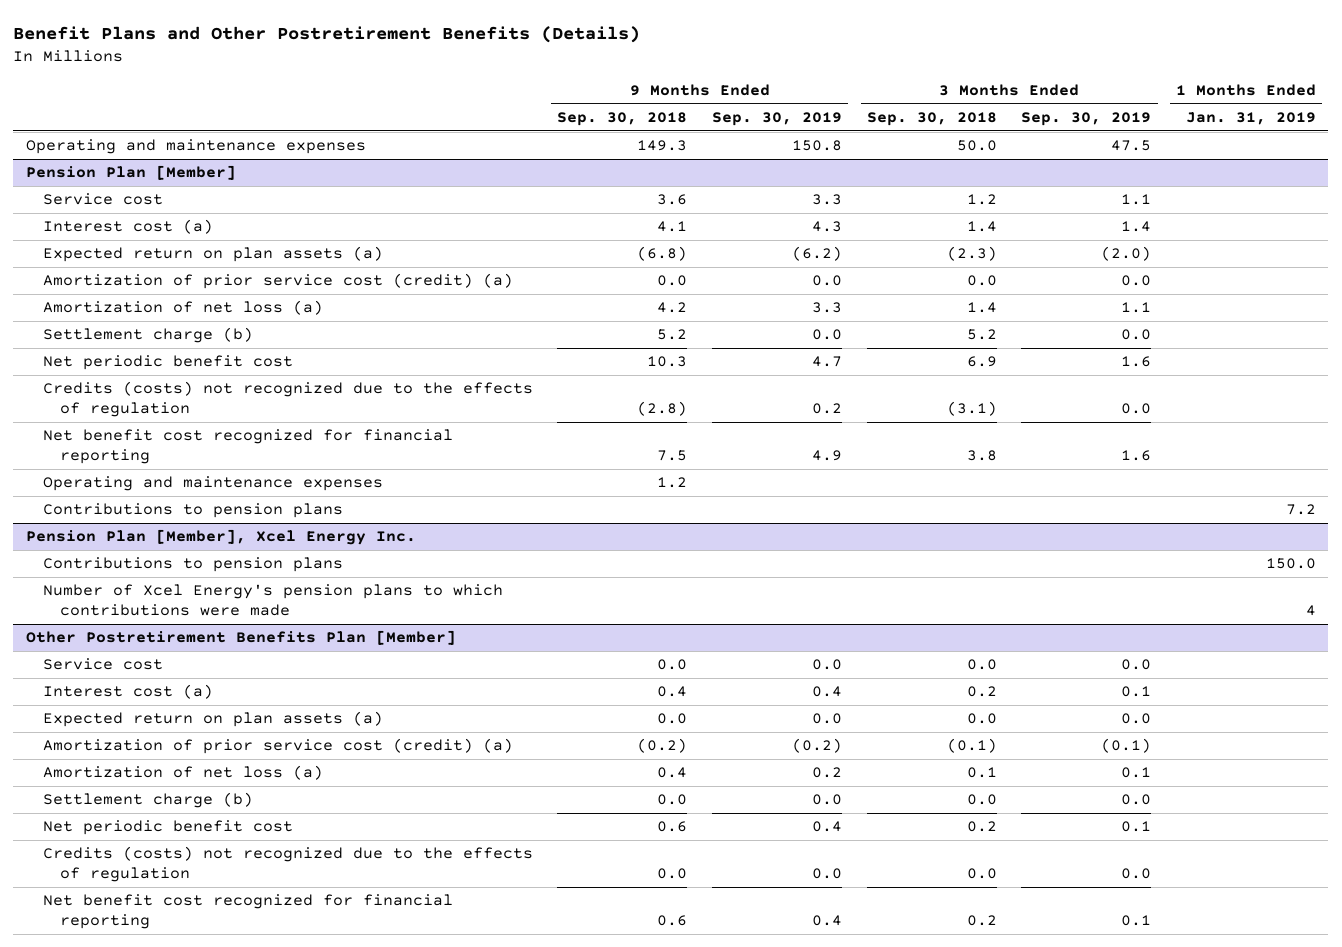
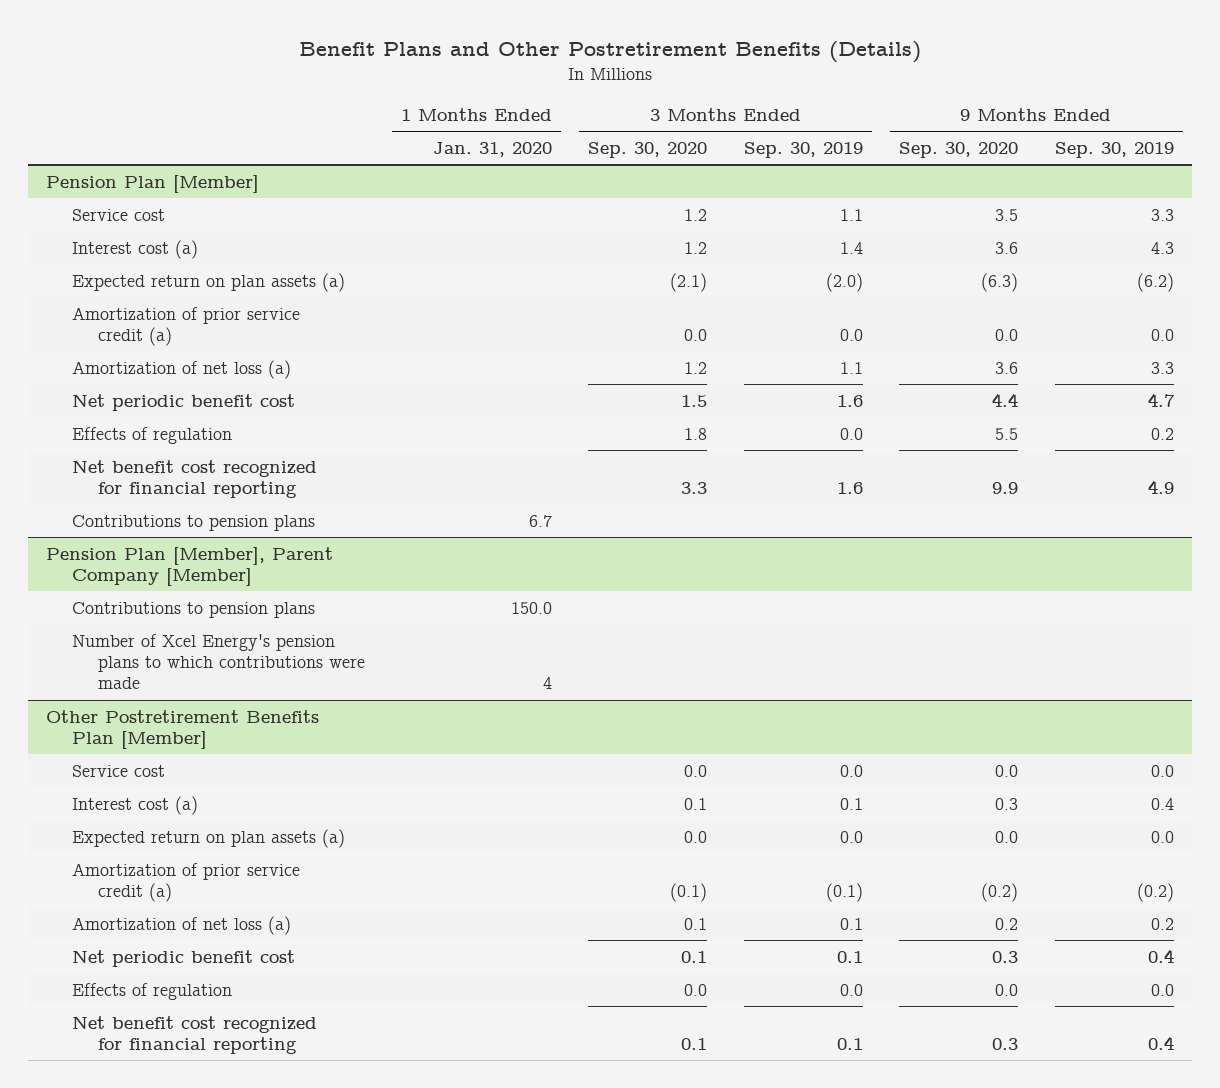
- | 9 Months Ended Sep. 30, 2018 | 9 Months Ended Sep. 30, 2019 | 3 Months Ended Sep. 30, 2018 | 3 Months Ended Sep. 30, 2019 | 1 Months Ended Jan. 31, 2019
+ | 1 Months Ended Jan. 31, 2020 | 3 Months Ended Sep. 30, 2020 | 3 Months Ended Sep. 30, 2019 | 9 Months Ended Sep. 30, 2020 | 9 Months Ended Sep. 30, 2019
- Operating and maintenance expenses | 149.3 | 150.8 | 50.0 | 47.5 |
@ Pension Plan [Member]
- Amortization of prior service cost (credit) (a) | 0.0 | 0.0 | 0.0 | 0.0 |
+ Amortization of prior service credit (a) | | 0.0 | 0.0 | 0.0 | 0.0
- Settlement charge (b) | 5.2 | 0.0 | 5.2 | 0.0 |
- Credits (costs) not recognized due to the effects of regulation | (2.8) | 0.2 | (3.1) | 0.0 |
+ Effects of regulation | | 1.8 | 0.0 | 5.5 | 0.2
- Operating and maintenance expenses | 1.2 | | | |
- Pension Plan [Member], Xcel Energy Inc.
+ Pension Plan [Member], Parent Company [Member]
@ Other Postretirement Benefits Plan [Member]
- Amortization of prior service cost (credit) (a) | (0.2) | (0.2) | (0.1) | (0.1) |
+ Amortization of prior service credit (a) | | (0.1) | (0.1) | (0.2) | (0.2)
- Settlement charge (b) | 0.0 | 0.0 | 0.0 | 0.0 |
- Credits (costs) not recognized due to the effects of regulation | 0.0 | 0.0 | 0.0 | 0.0 |
+ Effects of regulation | | 0.0 | 0.0 | 0.0 | 0.0

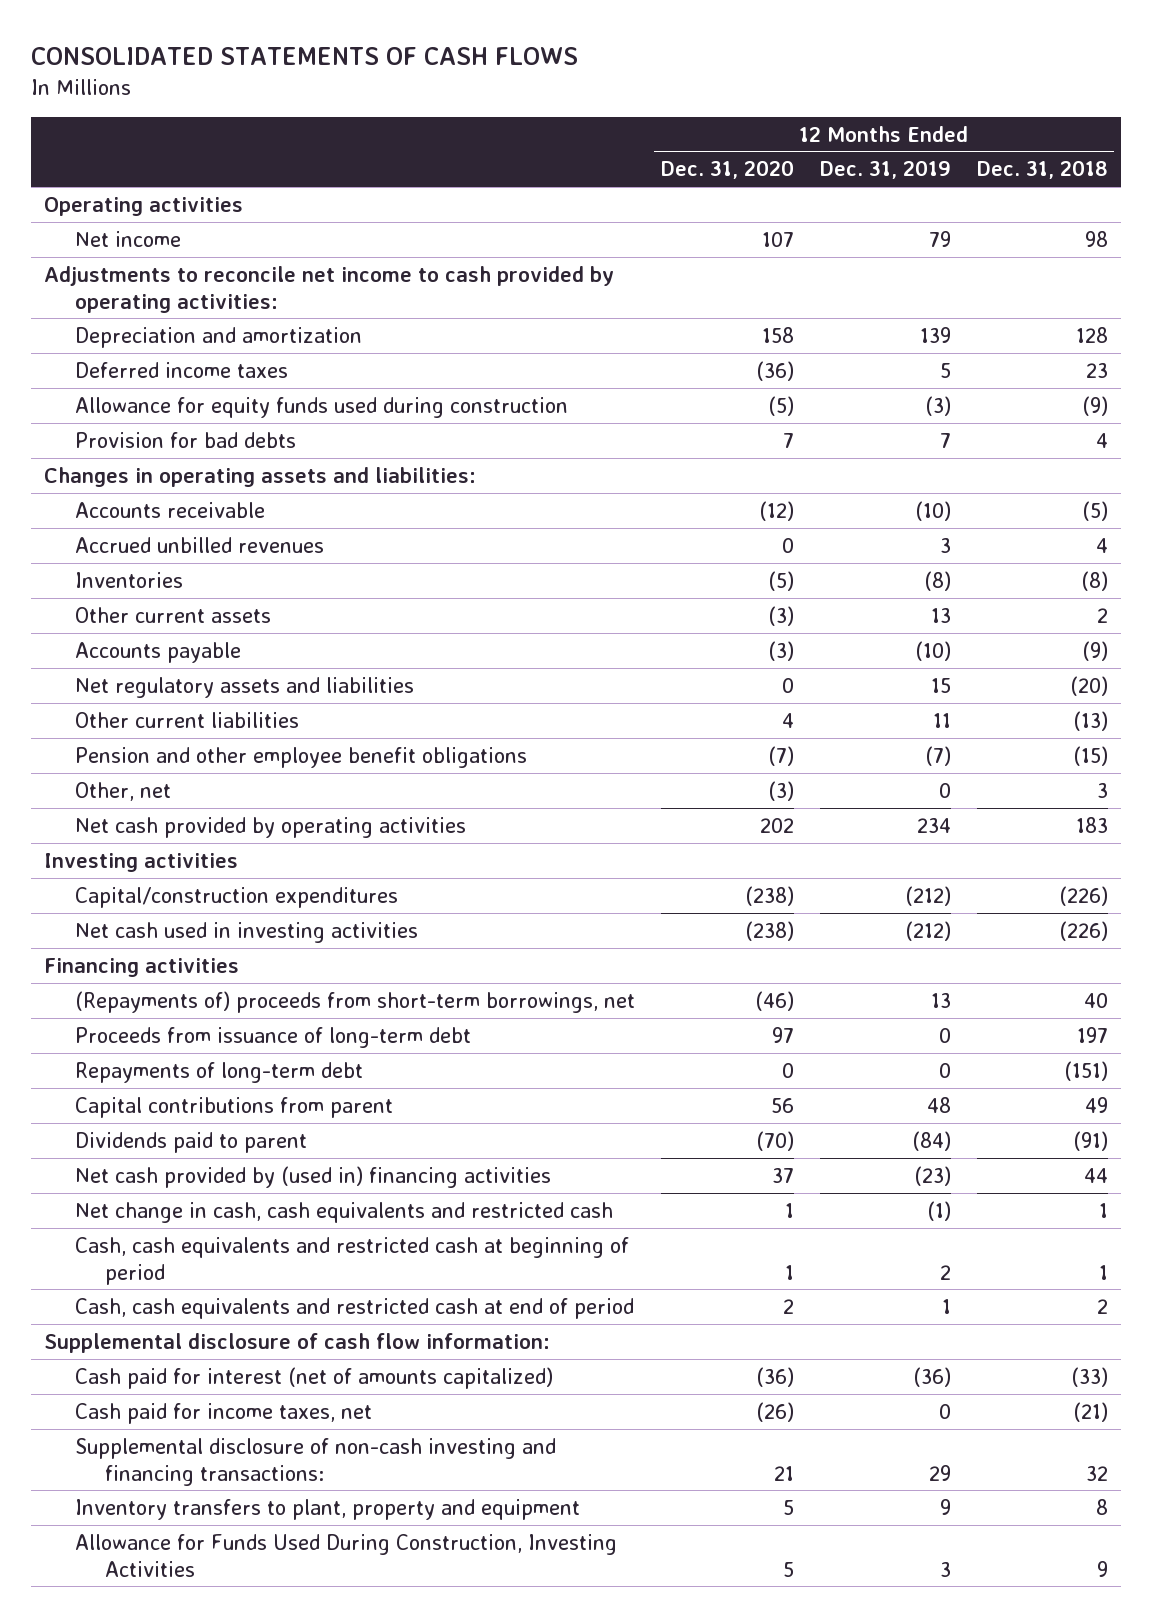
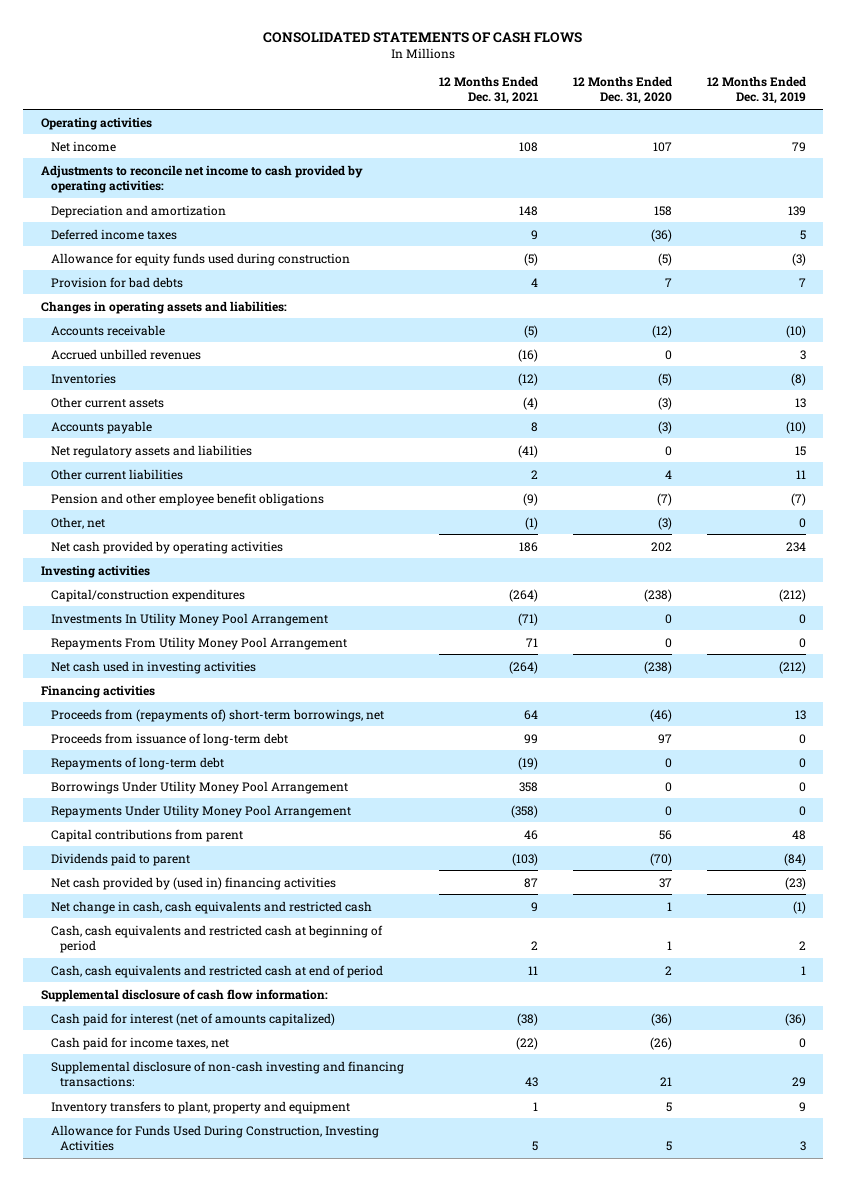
- | 12 Months Ended Dec. 31, 2020 | 12 Months Ended Dec. 31, 2019 | 12 Months Ended Dec. 31, 2018
+ | 12 Months Ended Dec. 31, 2021 | 12 Months Ended Dec. 31, 2020 | 12 Months Ended Dec. 31, 2019
+ Investments In Utility Money Pool Arrangement | (71) | 0 | 0
+ Repayments From Utility Money Pool Arrangement | 71 | 0 | 0
- (Repayments of) proceeds from short-term borrowings, net | (46) | 13 | 40
+ Proceeds from (repayments of) short-term borrowings, net | 64 | (46) | 13
+ Borrowings Under Utility Money Pool Arrangement | 358 | 0 | 0
+ Repayments Under Utility Money Pool Arrangement | (358) | 0 | 0

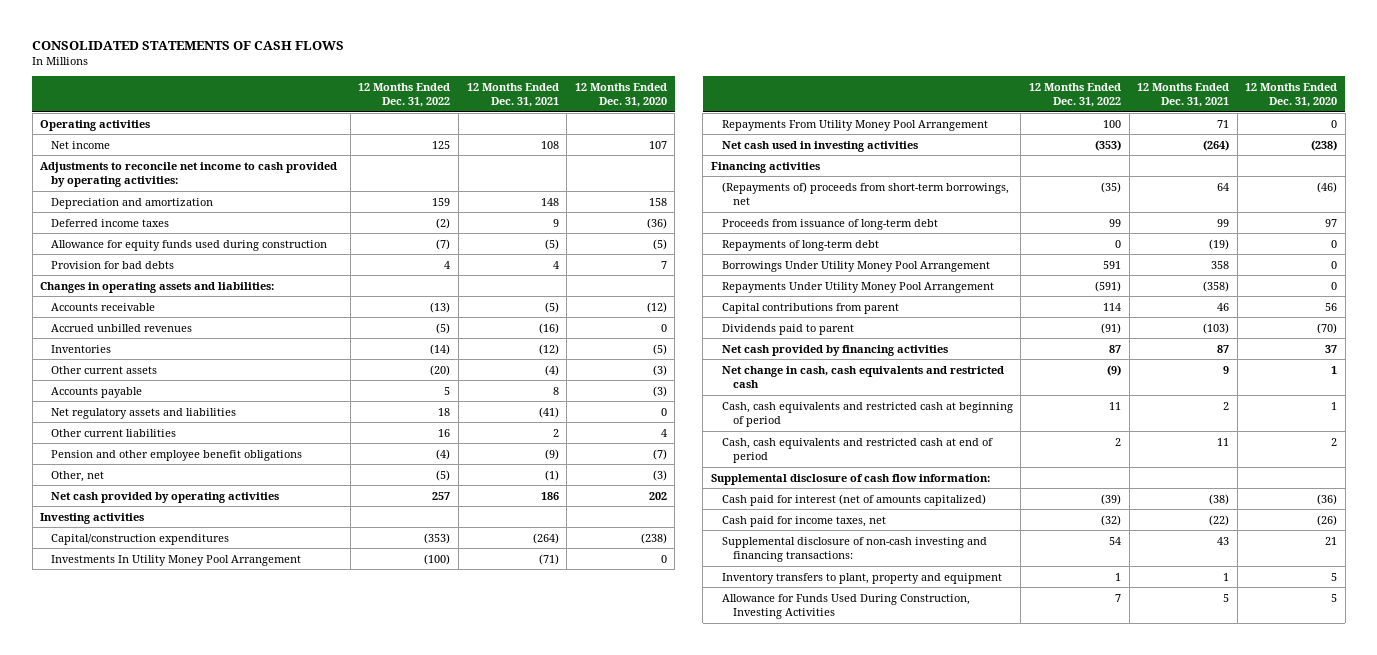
- | 12 Months Ended Dec. 31, 2021 | 12 Months Ended Dec. 31, 2020 | 12 Months Ended Dec. 31, 2019
+ | 12 Months Ended Dec. 31, 2022 | 12 Months Ended Dec. 31, 2021 | 12 Months Ended Dec. 31, 2020
- Proceeds from (repayments of) short-term borrowings, net | 64 | (46) | 13
+ (Repayments of) proceeds from short-term borrowings, net | (35) | 64 | (46)
- Net cash provided by (used in) financing activities | 87 | 37 | (23)
+ Net cash provided by financing activities | 87 | 87 | 37

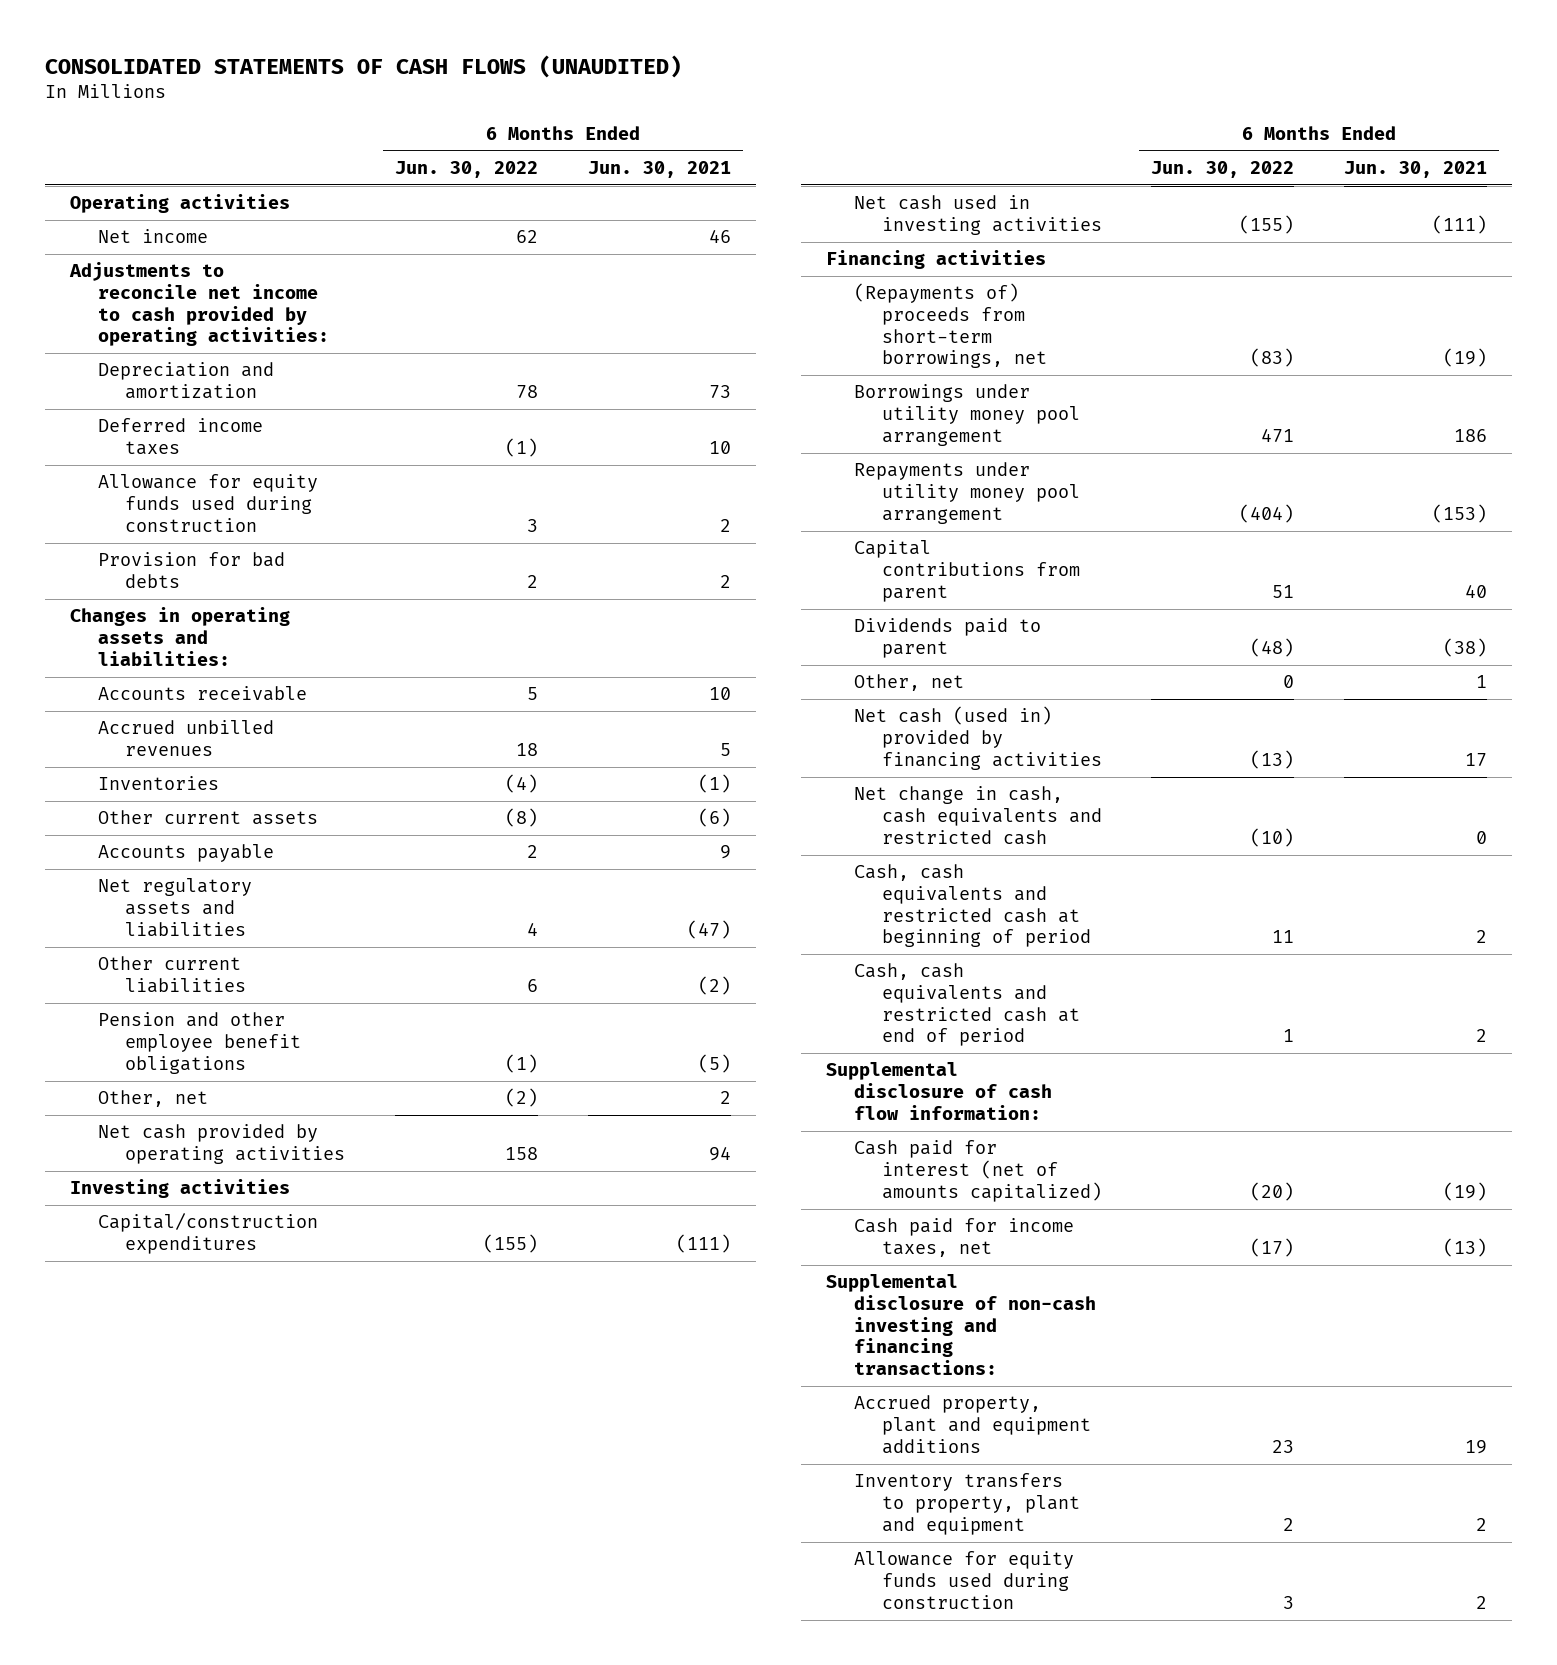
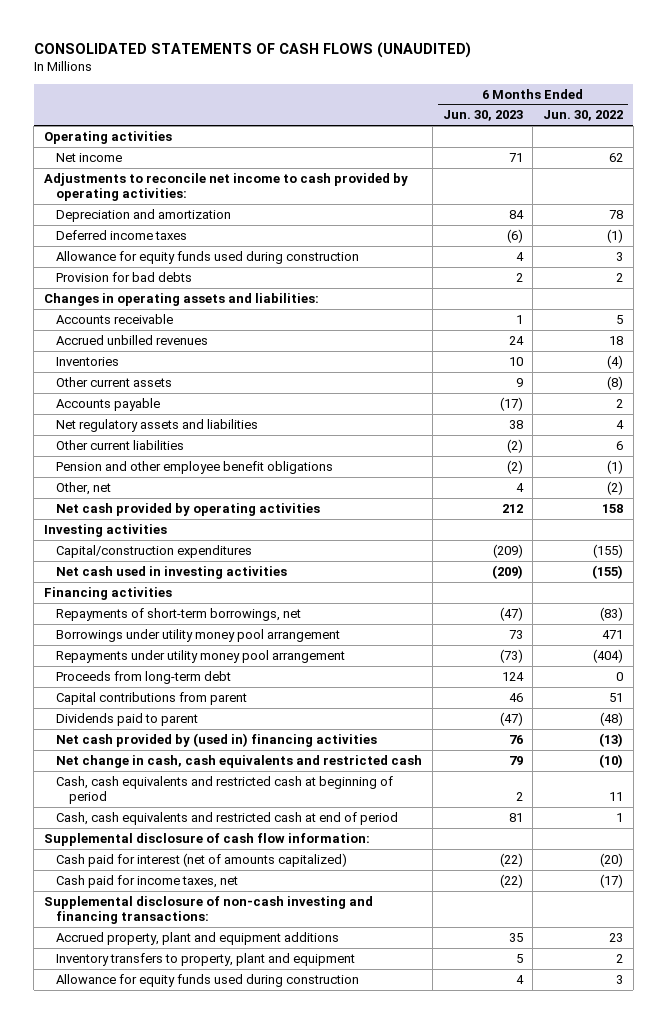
- | 6 Months Ended Jun. 30, 2022 | 6 Months Ended Jun. 30, 2021
+ | 6 Months Ended Jun. 30, 2023 | 6 Months Ended Jun. 30, 2022
- (Repayments of) proceeds from short-term borrowings, net | (83) | (19)
+ Repayments of short-term borrowings, net | (47) | (83)
+ Proceeds from long-term debt | 124 | 0
- Other, net | 0 | 1
- Net cash (used in) provided by financing activities | (13) | 17
+ Net cash provided by (used in) financing activities | 76 | (13)

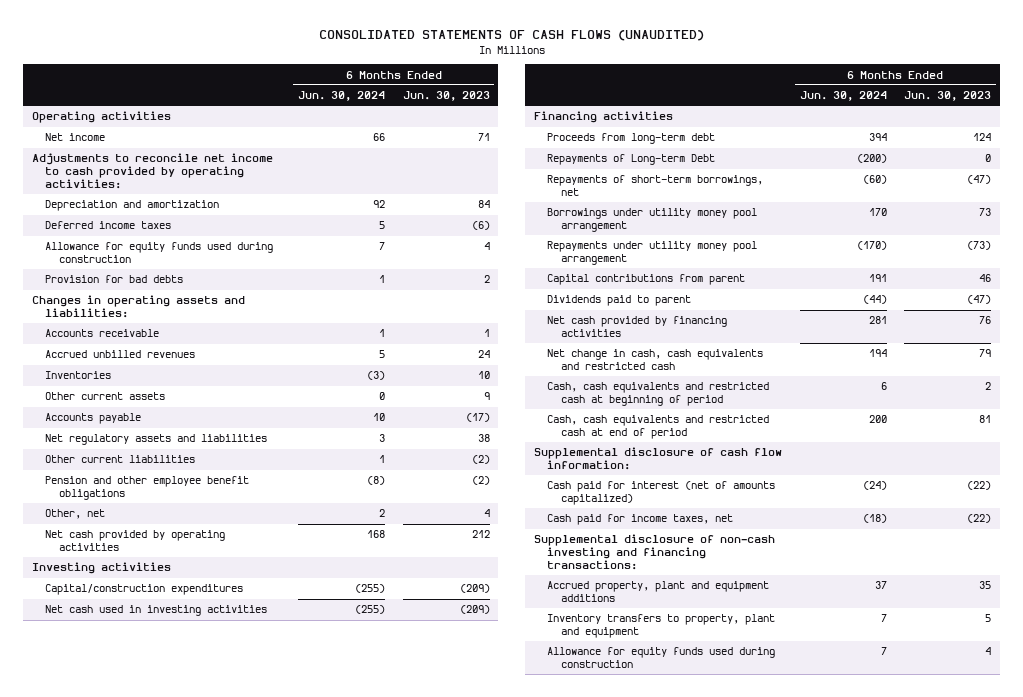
- | 6 Months Ended Jun. 30, 2023 | 6 Months Ended Jun. 30, 2022
+ | 6 Months Ended Jun. 30, 2024 | 6 Months Ended Jun. 30, 2023
moved up: Proceeds from long-term debt | 394 | 124
+ Repayments of Long-term Debt | (200) | 0
- Net cash provided by (used in) financing activities | 76 | (13)
+ Net cash provided by financing activities | 281 | 76

